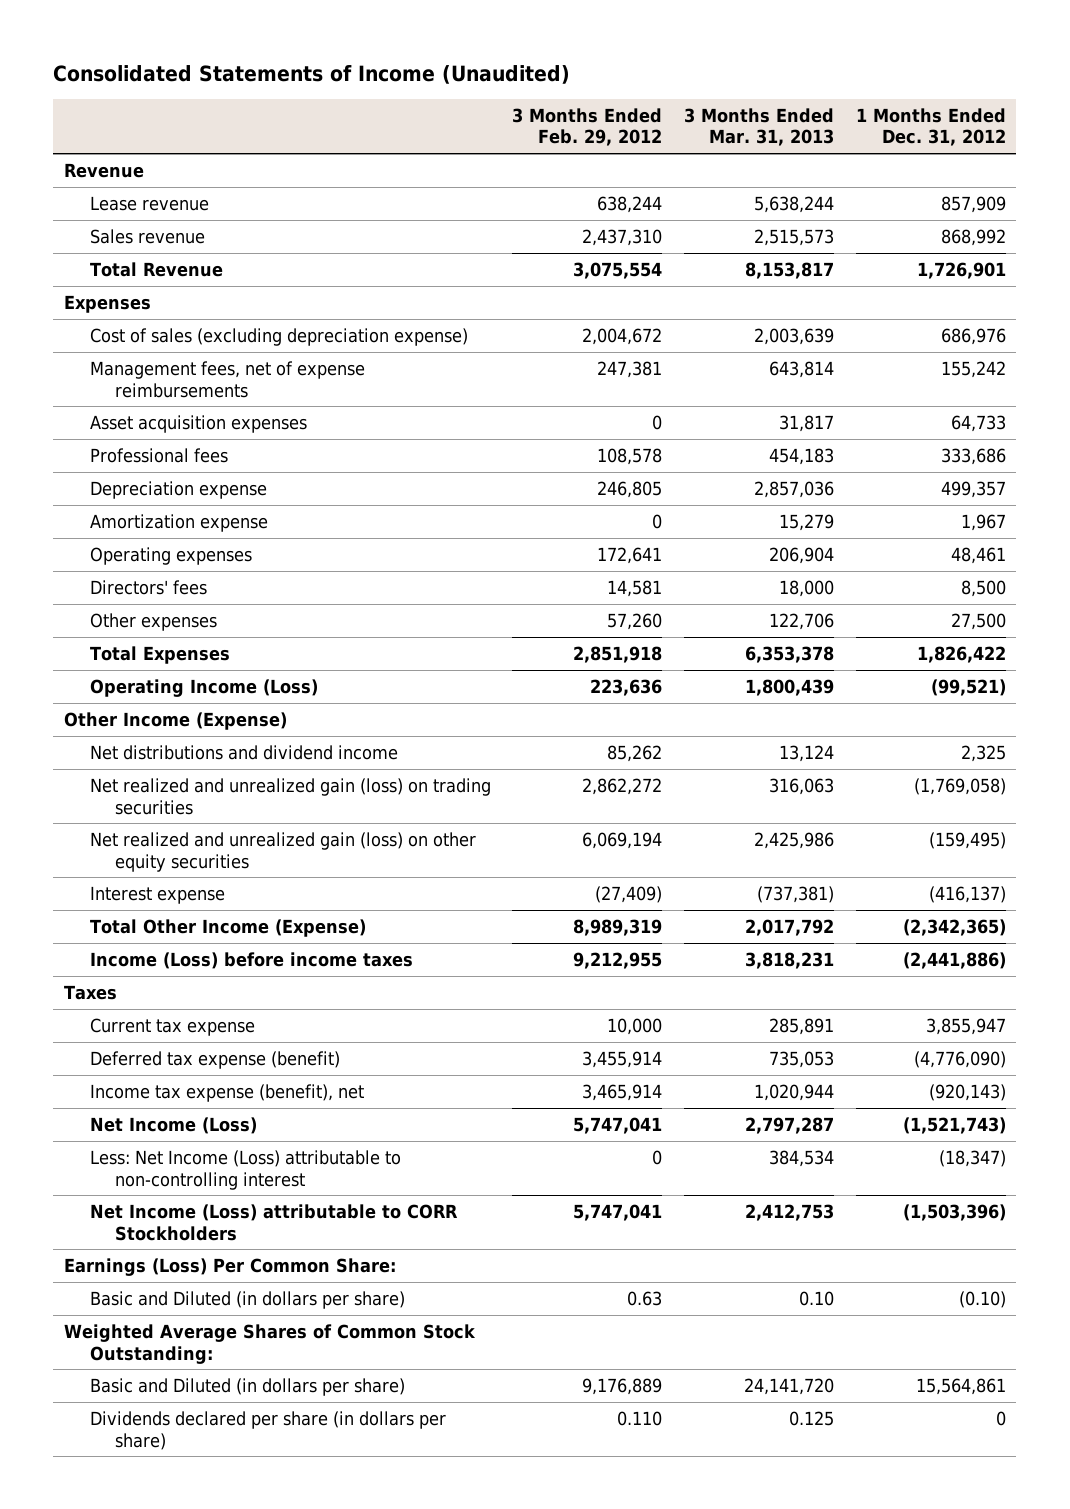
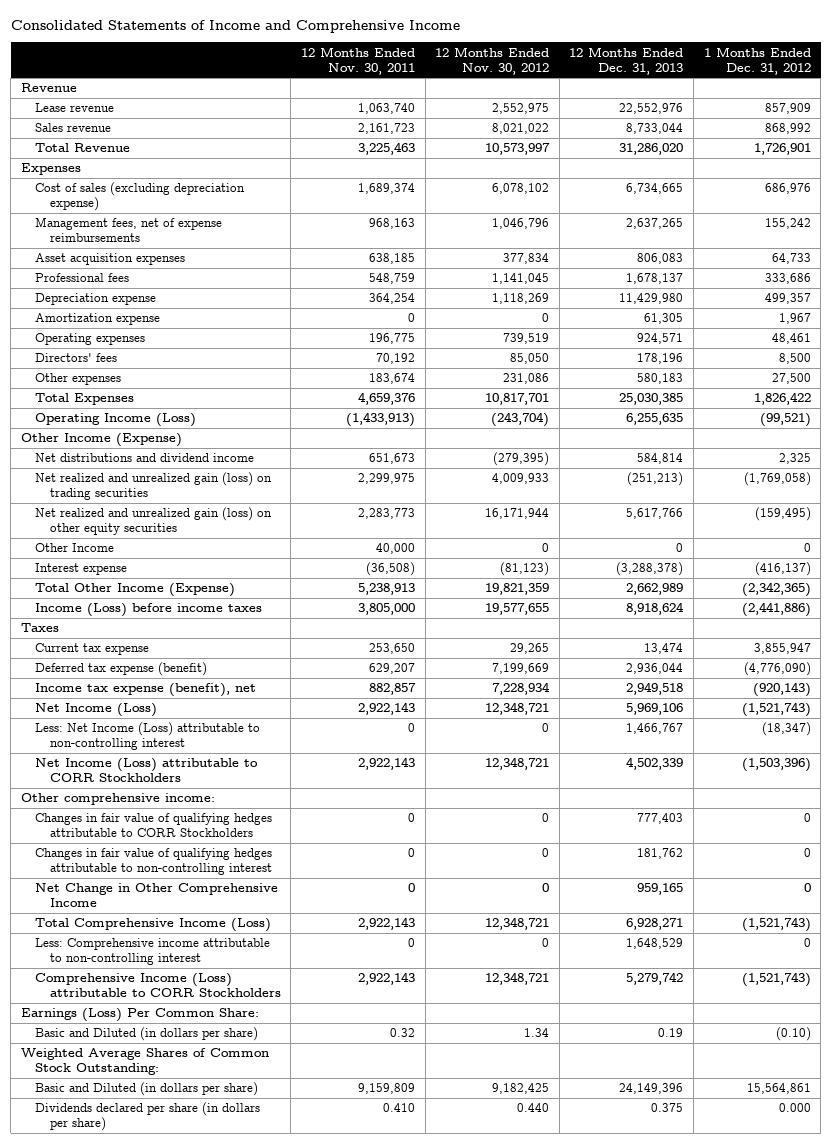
- Consolidated Statements of Income (Unaudited)
+ Consolidated Statements of Income and Comprehensive Income
- | 3 Months Ended Feb. 29, 2012 | 3 Months Ended Mar. 31, 2013 | 1 Months Ended Dec. 31, 2012
+ | 12 Months Ended Nov. 30, 2011 | 12 Months Ended Nov. 30, 2012 | 12 Months Ended Dec. 31, 2013 | 1 Months Ended Dec. 31, 2012
+ Other Income | 40,000 | 0 | 0 | 0
+ Other comprehensive income:
+ Changes in fair value of qualifying hedges attributable to CORR Stockholders | 0 | 0 | 777,403 | 0
+ Changes in fair value of qualifying hedges attributable to non-controlling interest | 0 | 0 | 181,762 | 0
+ Net Change in Other Comprehensive Income | 0 | 0 | 959,165 | 0
+ Total Comprehensive Income (Loss) | 2,922,143 | 12,348,721 | 6,928,271 | (1,521,743)
+ Less: Comprehensive income attributable to non-controlling interest | 0 | 0 | 1,648,529 | 0
+ Comprehensive Income (Loss) attributable to CORR Stockholders | 2,922,143 | 12,348,721 | 5,279,742 | (1,521,743)
- Dividends declared per share (in dollars per share) | 0.110 | 0.125 | 0
+ Dividends declared per share (in dollars per share) | 0.410 | 0.440 | 0.375 | 0.000

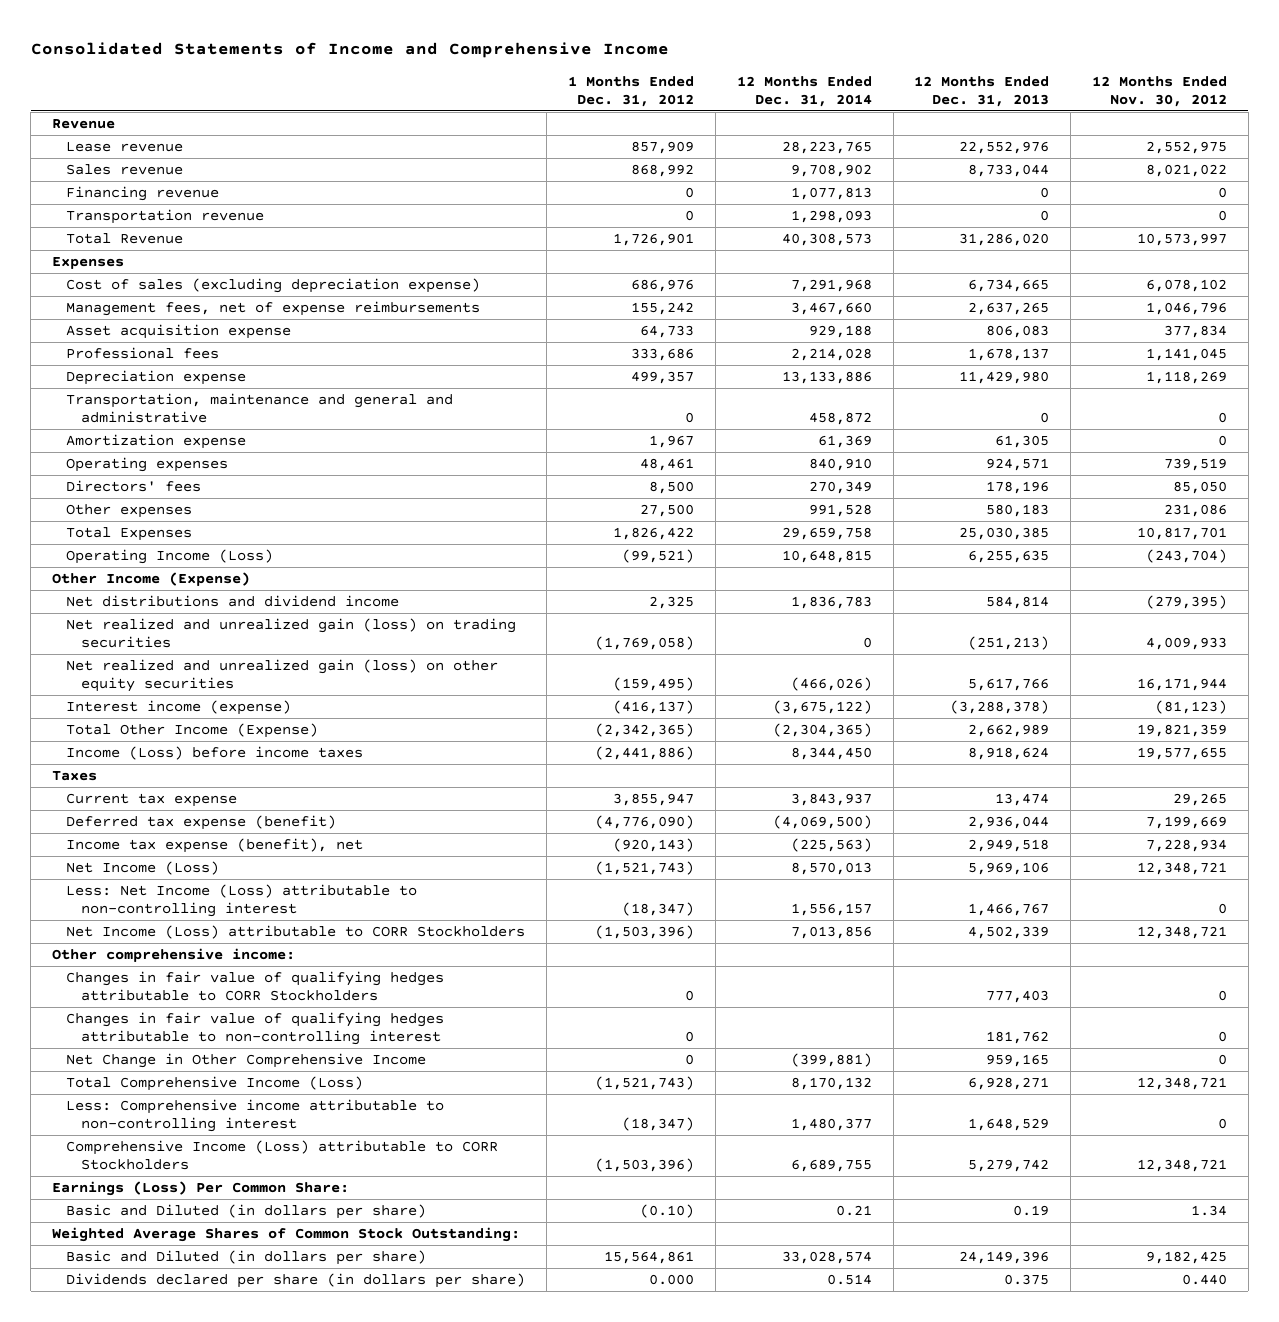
- | 12 Months Ended Nov. 30, 2011 | 12 Months Ended Nov. 30, 2012 | 12 Months Ended Dec. 31, 2013 | 1 Months Ended Dec. 31, 2012
+ | 1 Months Ended Dec. 31, 2012 | 12 Months Ended Dec. 31, 2014 | 12 Months Ended Dec. 31, 2013 | 12 Months Ended Nov. 30, 2012
+ Financing revenue | 0 | 1,077,813 | 0 | 0
+ Transportation revenue | 0 | 1,298,093 | 0 | 0
- Asset acquisition expenses | 638,185 | 377,834 | 806,083 | 64,733
+ Asset acquisition expense | 64,733 | 929,188 | 806,083 | 377,834
+ Transportation, maintenance and general and administrative | 0 | 458,872 | 0 | 0
- Other Income | 40,000 | 0 | 0 | 0
- Interest expense | (36,508) | (81,123) | (3,288,378) | (416,137)
+ Interest income (expense) | (416,137) | (3,675,122) | (3,288,378) | (81,123)
- Less: Comprehensive income attributable to non-controlling interest | 0 | 0 | 1,648,529 | 0
- Comprehensive Income (Loss) attributable to CORR Stockholders | 2,922,143 | 12,348,721 | 5,279,742 | (1,521,743)
+ Less: Comprehensive income attributable to non-controlling interest | (18,347) | 1,480,377 | 1,648,529 | 0
+ Comprehensive Income (Loss) attributable to CORR Stockholders | (1,503,396) | 6,689,755 | 5,279,742 | 12,348,721

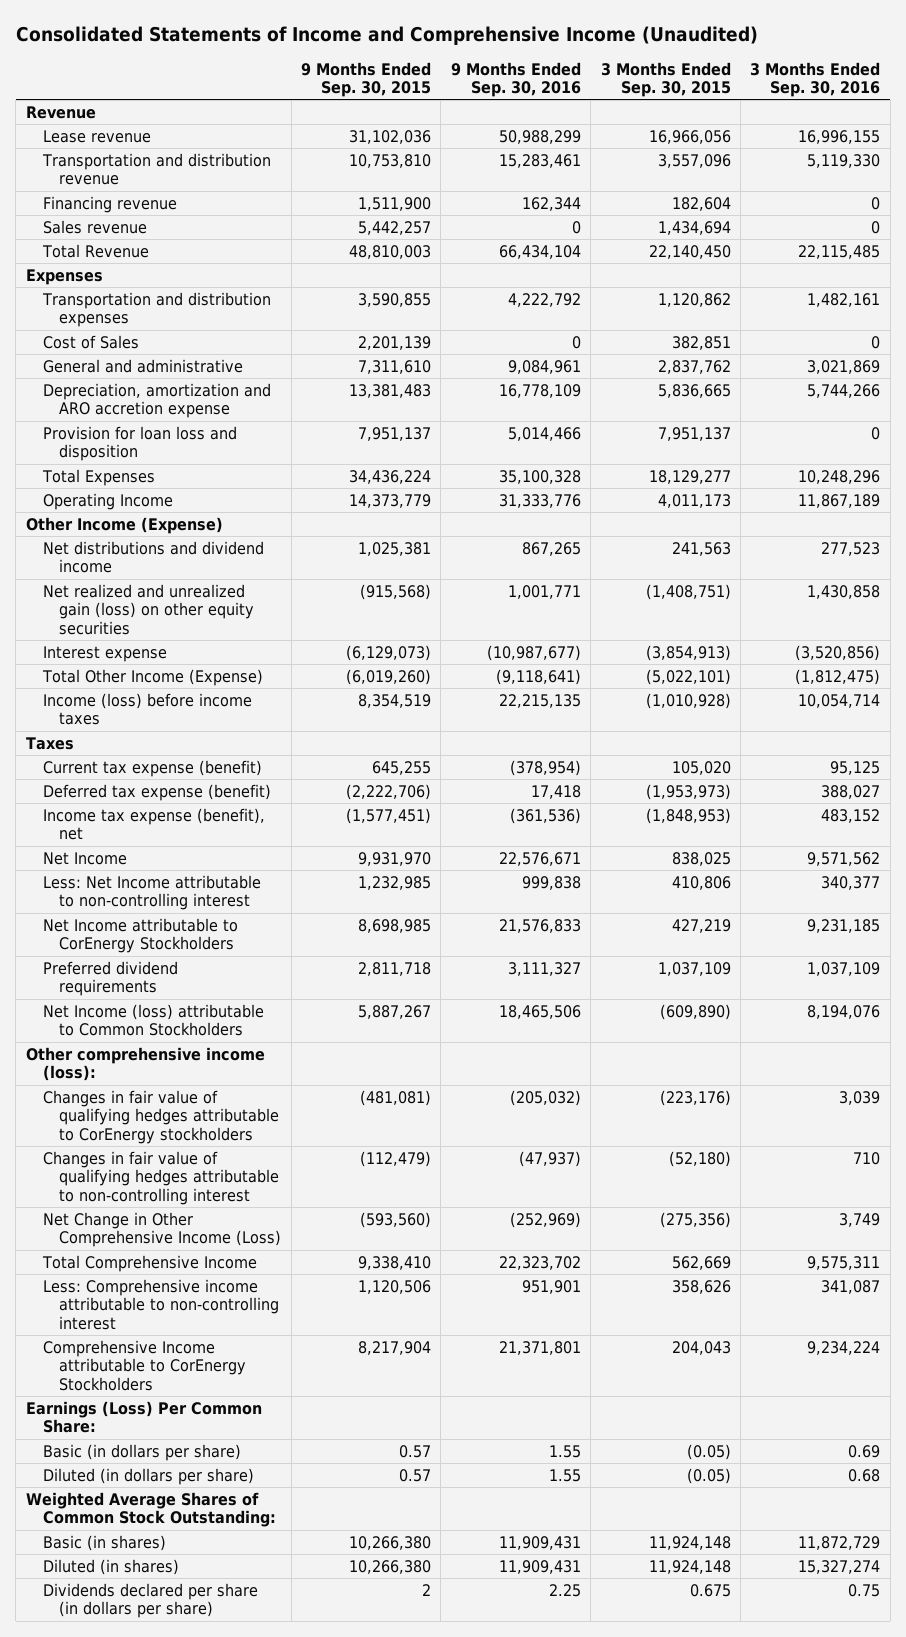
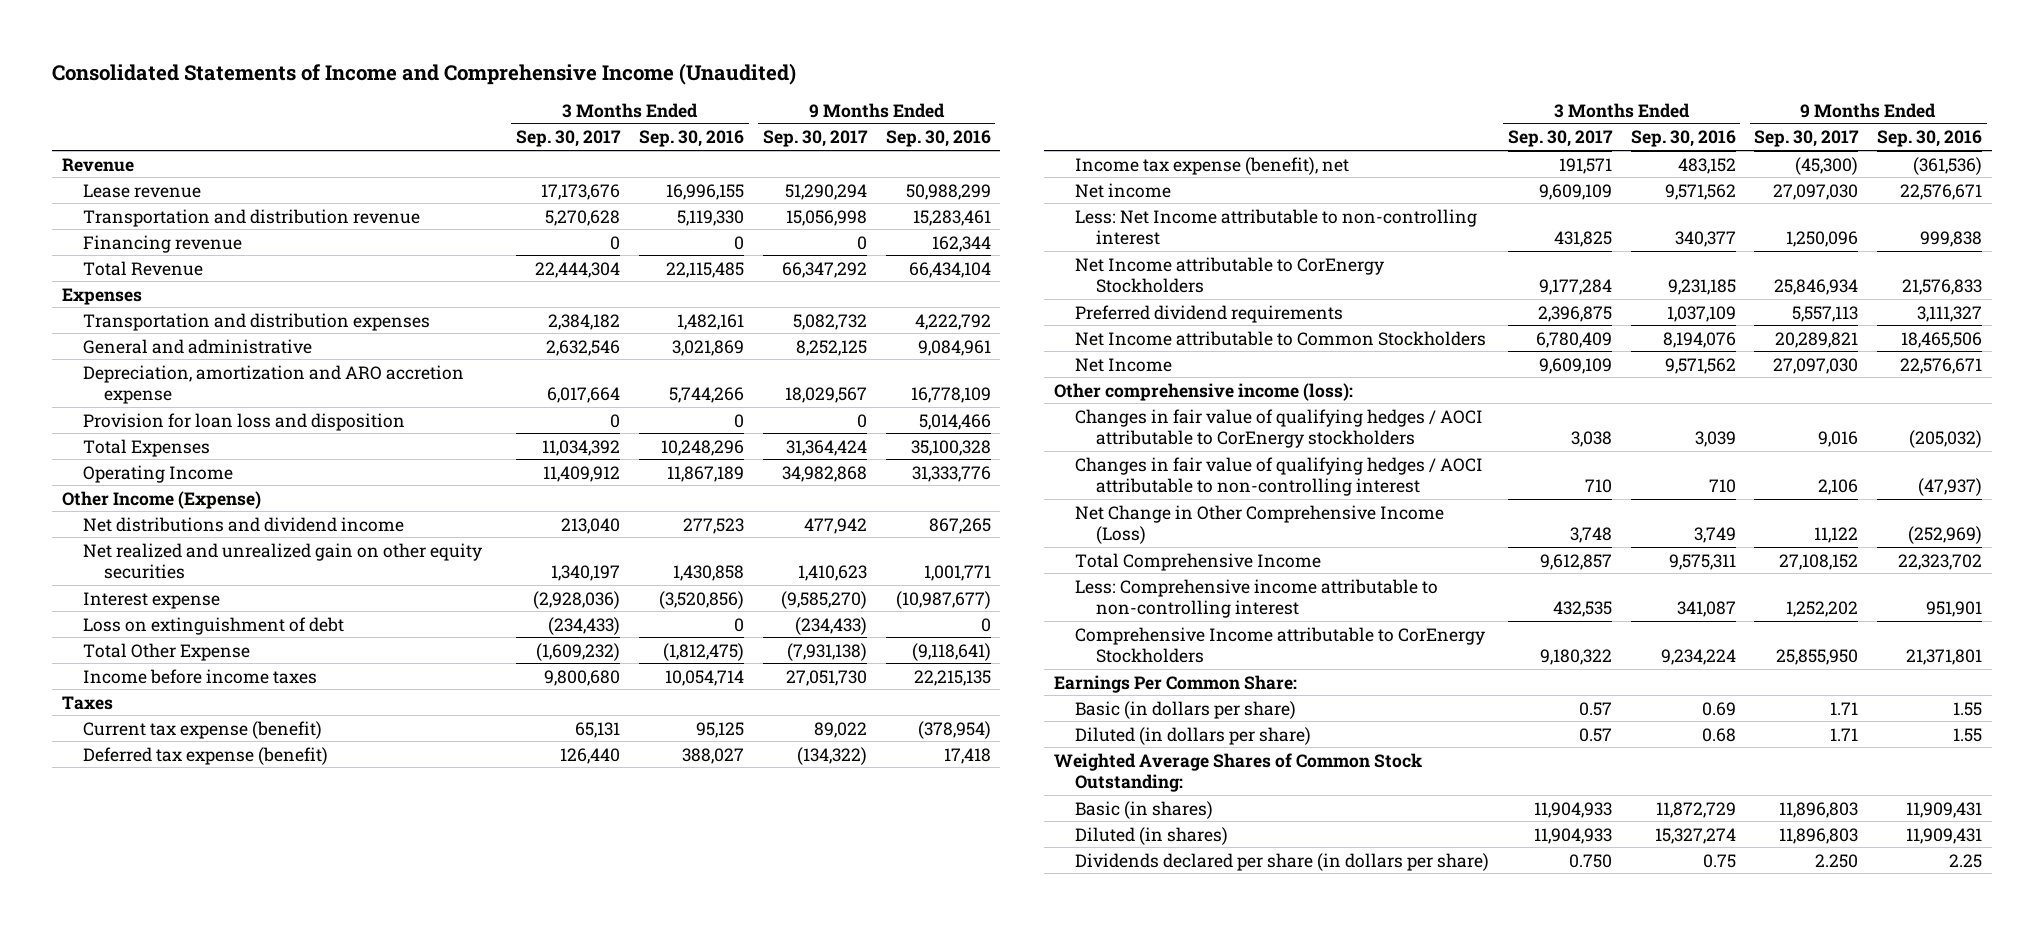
- | 9 Months Ended Sep. 30, 2015 | 9 Months Ended Sep. 30, 2016 | 3 Months Ended Sep. 30, 2015 | 3 Months Ended Sep. 30, 2016
+ | 3 Months Ended Sep. 30, 2017 | 3 Months Ended Sep. 30, 2016 | 9 Months Ended Sep. 30, 2017 | 9 Months Ended Sep. 30, 2016
- Sales revenue | 5,442,257 | 0 | 1,434,694 | 0
- Cost of Sales | 2,201,139 | 0 | 382,851 | 0
- Net realized and unrealized gain (loss) on other equity securities | (915,568) | 1,001,771 | (1,408,751) | 1,430,858
+ Net realized and unrealized gain on other equity securities | 1,340,197 | 1,430,858 | 1,410,623 | 1,001,771
- Total Other Income (Expense) | (6,019,260) | (9,118,641) | (5,022,101) | (1,812,475)
- Income (loss) before income taxes | 8,354,519 | 22,215,135 | (1,010,928) | 10,054,714
+ Loss on extinguishment of debt | (234,433) | 0 | (234,433) | 0
+ Total Other Expense | (1,609,232) | (1,812,475) | (7,931,138) | (9,118,641)
+ Income before income taxes | 9,800,680 | 10,054,714 | 27,051,730 | 22,215,135
+ Net income | 9,609,109 | 9,571,562 | 27,097,030 | 22,576,671
- Net Income (loss) attributable to Common Stockholders | 5,887,267 | 18,465,506 | (609,890) | 8,194,076
+ Net Income attributable to Common Stockholders | 6,780,409 | 8,194,076 | 20,289,821 | 18,465,506
moved down: Net Income | 9,609,109 | 9,571,562 | 27,097,030 | 22,576,671
- Changes in fair value of qualifying hedges attributable to CorEnergy stockholders | (481,081) | (205,032) | (223,176) | 3,039
- Changes in fair value of qualifying hedges attributable to non-controlling interest | (112,479) | (47,937) | (52,180) | 710
+ Changes in fair value of qualifying hedges / AOCI attributable to CorEnergy stockholders | 3,038 | 3,039 | 9,016 | (205,032)
+ Changes in fair value of qualifying hedges / AOCI attributable to non-controlling interest | 710 | 710 | 2,106 | (47,937)
- Earnings (Loss) Per Common Share:
+ Earnings Per Common Share:

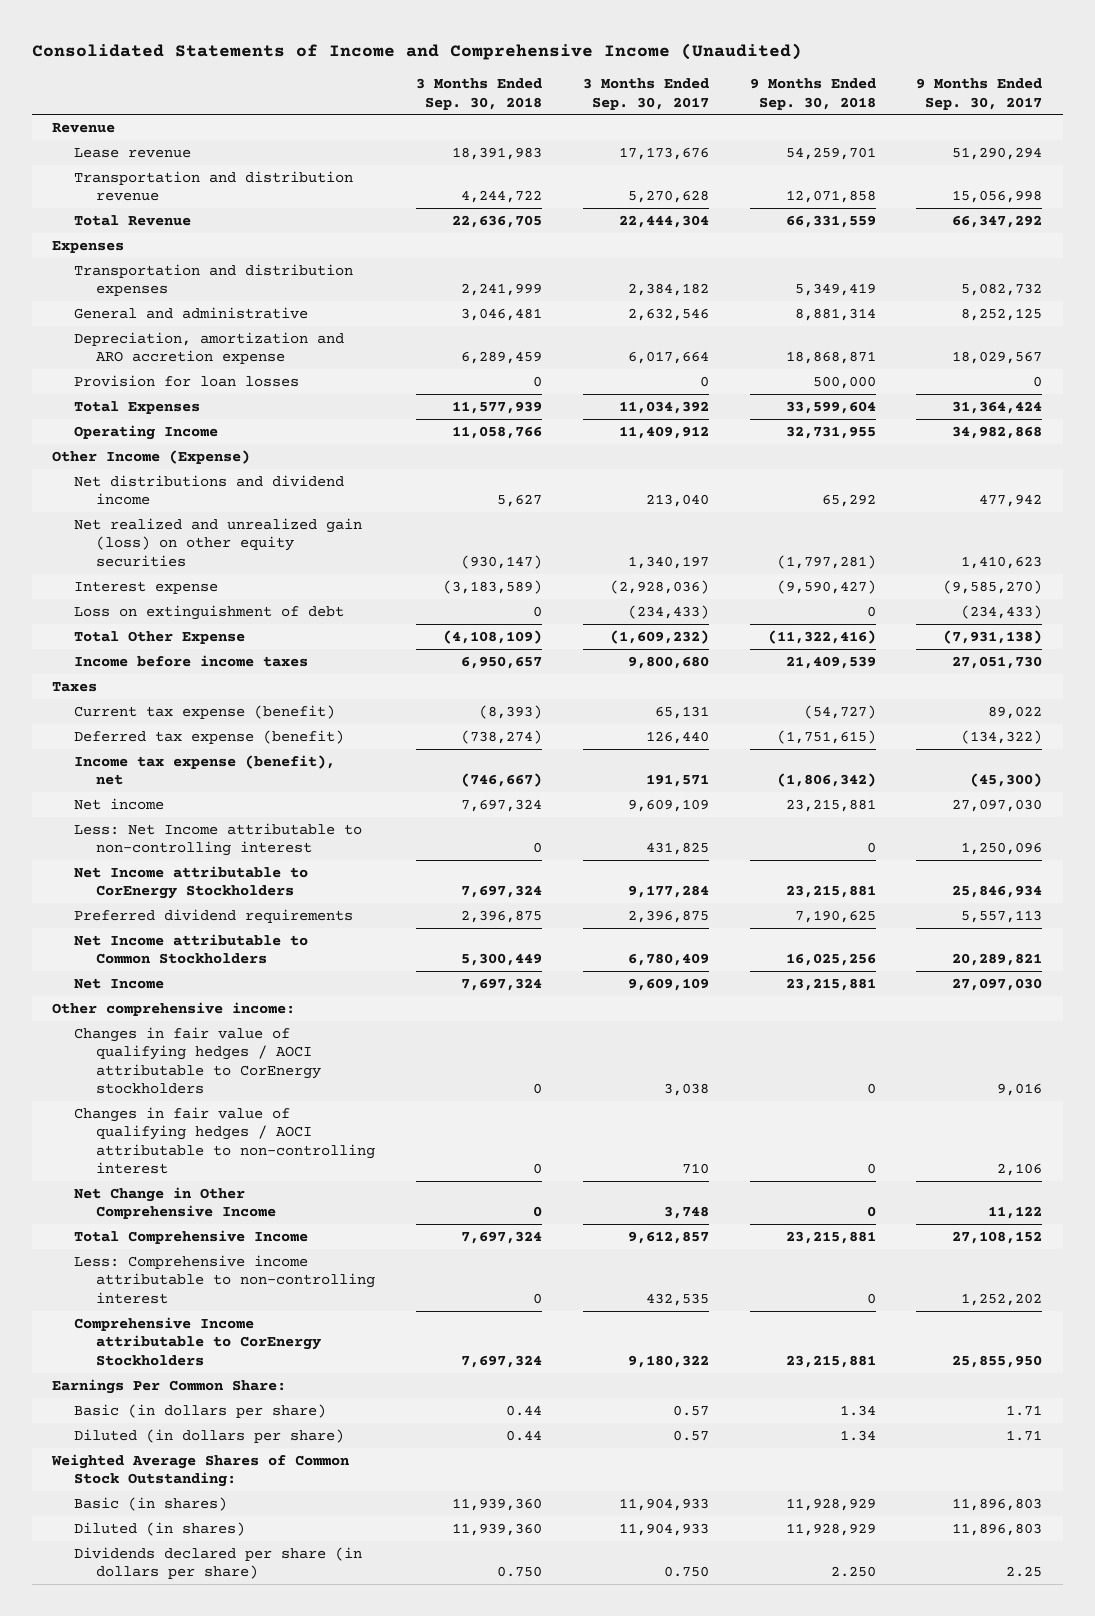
- | 3 Months Ended Sep. 30, 2017 | 3 Months Ended Sep. 30, 2016 | 9 Months Ended Sep. 30, 2017 | 9 Months Ended Sep. 30, 2016
+ | 3 Months Ended Sep. 30, 2018 | 3 Months Ended Sep. 30, 2017 | 9 Months Ended Sep. 30, 2018 | 9 Months Ended Sep. 30, 2017
- Financing revenue | 0 | 0 | 0 | 162,344
- Provision for loan loss and disposition | 0 | 0 | 0 | 5,014,466
+ Provision for loan losses | 0 | 0 | 500,000 | 0
- Net realized and unrealized gain on other equity securities | 1,340,197 | 1,430,858 | 1,410,623 | 1,001,771
+ Net realized and unrealized gain (loss) on other equity securities | (930,147) | 1,340,197 | (1,797,281) | 1,410,623
- Other comprehensive income (loss):
+ Other comprehensive income:
- Net Change in Other Comprehensive Income (Loss) | 3,748 | 3,749 | 11,122 | (252,969)
+ Net Change in Other Comprehensive Income | 0 | 3,748 | 0 | 11,122
- Dividends declared per share (in dollars per share) | 0.750 | 0.75 | 2.250 | 2.25
+ Dividends declared per share (in dollars per share) | 0.750 | 0.750 | 2.250 | 2.25

